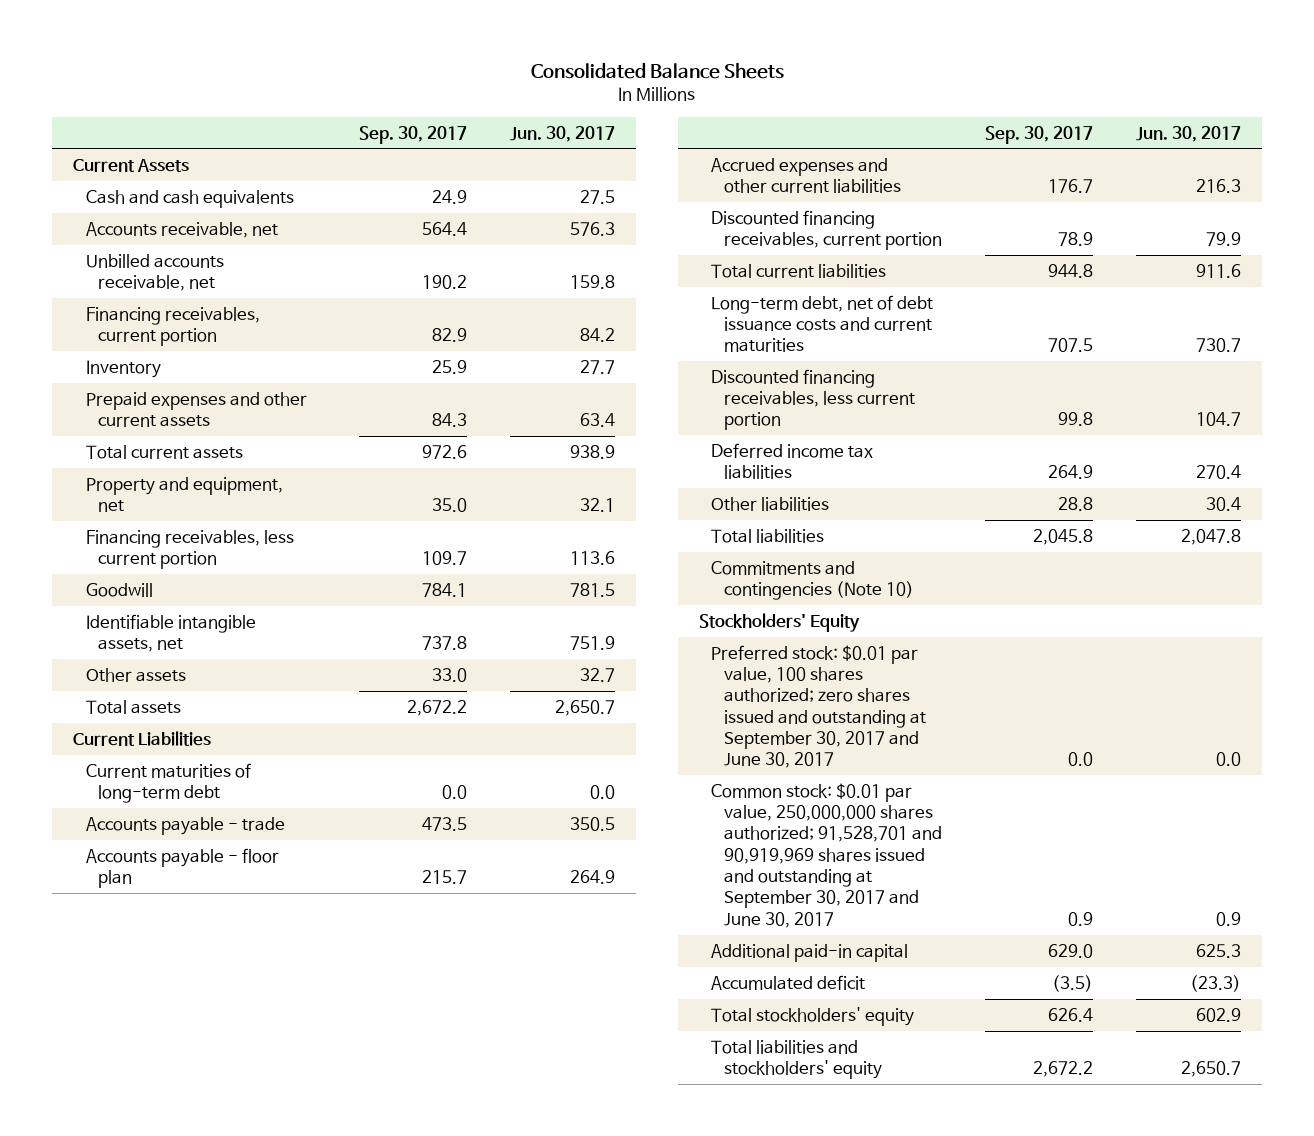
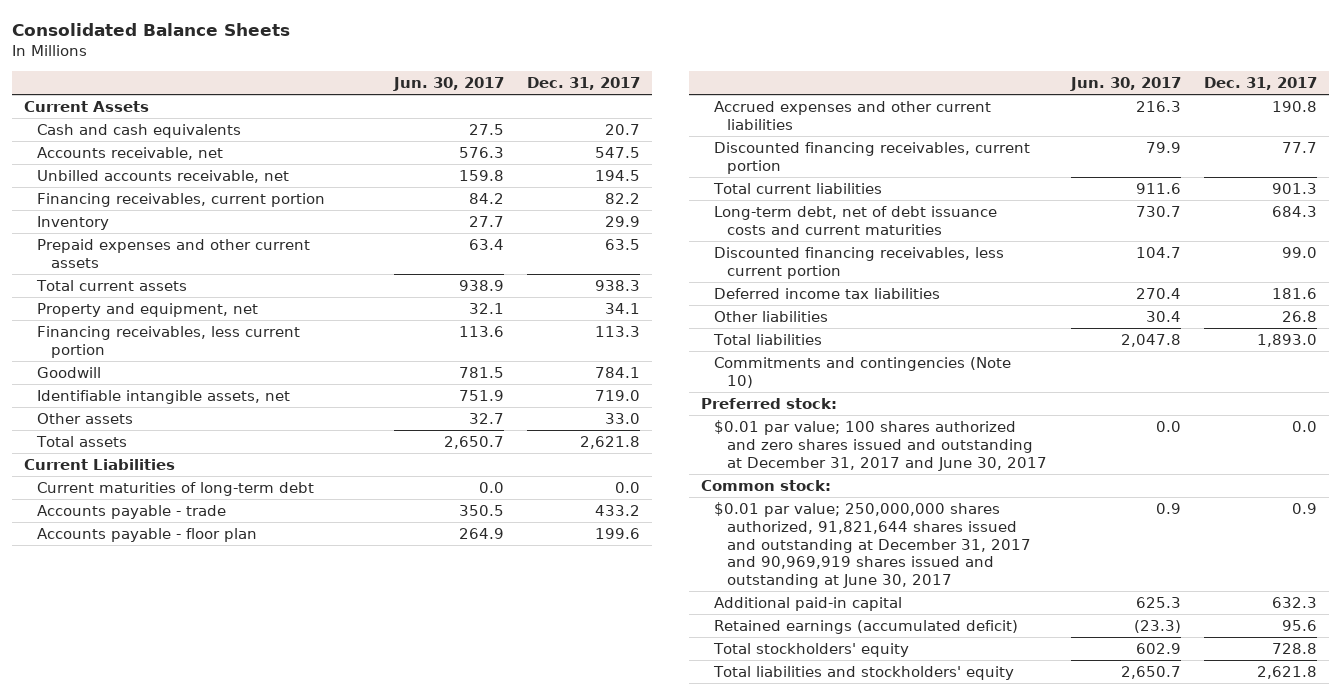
- | Sep. 30, 2017 | Jun. 30, 2017
+ | Jun. 30, 2017 | Dec. 31, 2017
- Stockholders' Equity
- Preferred stock: $0.01 par value, 100 shares authorized; zero shares issued and outstanding at September 30, 2017 and June 30, 2017 | 0.0 | 0.0
- Common stock: $0.01 par value, 250,000,000 shares authorized; 91,528,701 and 90,919,969 shares issued and outstanding at September 30, 2017 and June 30, 2017 | 0.9 | 0.9
+ Preferred stock:
+ $0.01 par value; 100 shares authorized and zero shares issued and outstanding at December 31, 2017 and June 30, 2017 | 0.0 | 0.0
+ Common stock:
+ $0.01 par value; 250,000,000 shares authorized, 91,821,644 shares issued and outstanding at December 31, 2017 and 90,969,919 shares issued and outstanding at June 30, 2017 | 0.9 | 0.9
- Accumulated deficit | (3.5) | (23.3)
+ Retained earnings (accumulated deficit) | (23.3) | 95.6

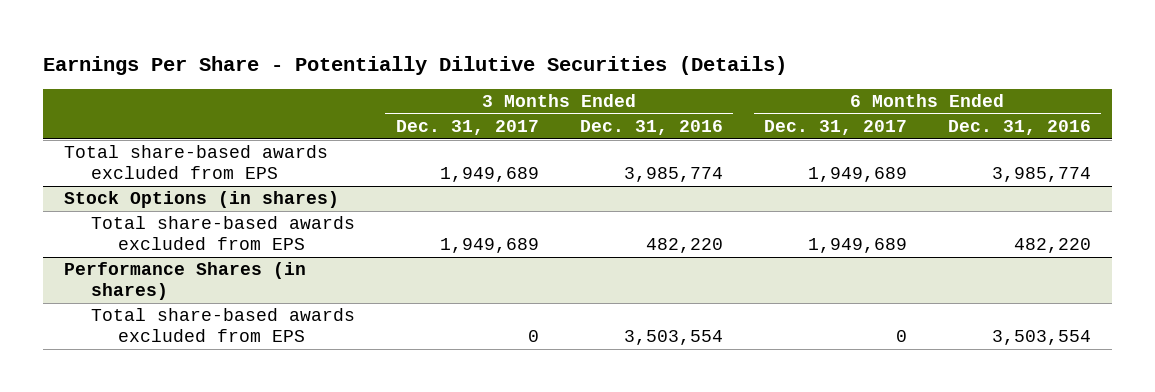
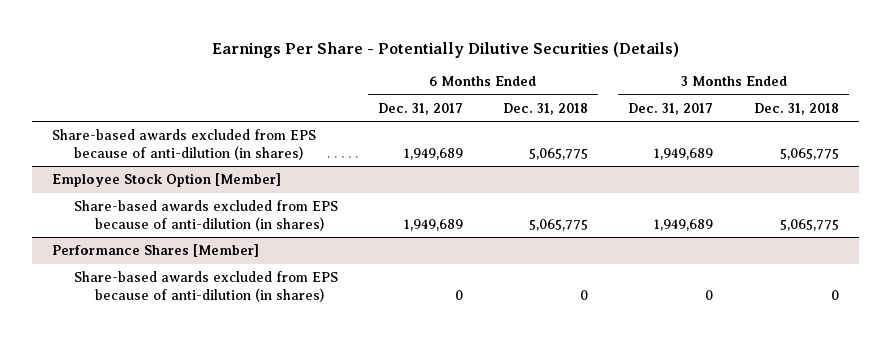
- | 3 Months Ended Dec. 31, 2017 | 3 Months Ended Dec. 31, 2016 | 6 Months Ended Dec. 31, 2017 | 6 Months Ended Dec. 31, 2016
+ | 6 Months Ended Dec. 31, 2017 | 6 Months Ended Dec. 31, 2018 | 3 Months Ended Dec. 31, 2017 | 3 Months Ended Dec. 31, 2018
- Total share-based awards excluded from EPS | 1,949,689 | 3,985,774 | 1,949,689 | 3,985,774
- Stock Options (in shares)
- Total share-based awards excluded from EPS | 1,949,689 | 482,220 | 1,949,689 | 482,220
- Performance Shares (in shares)
- Total share-based awards excluded from EPS | 0 | 3,503,554 | 0 | 3,503,554
+ Share-based awards excluded from EPS because of anti-dilution (in shares) | 1,949,689 | 5,065,775 | 1,949,689 | 5,065,775
+ Employee Stock Option [Member]
+ Share-based awards excluded from EPS because of anti-dilution (in shares) | 1,949,689 | 5,065,775 | 1,949,689 | 5,065,775
+ Performance Shares [Member]
+ Share-based awards excluded from EPS because of anti-dilution (in shares) | 0 | 0 | 0 | 0

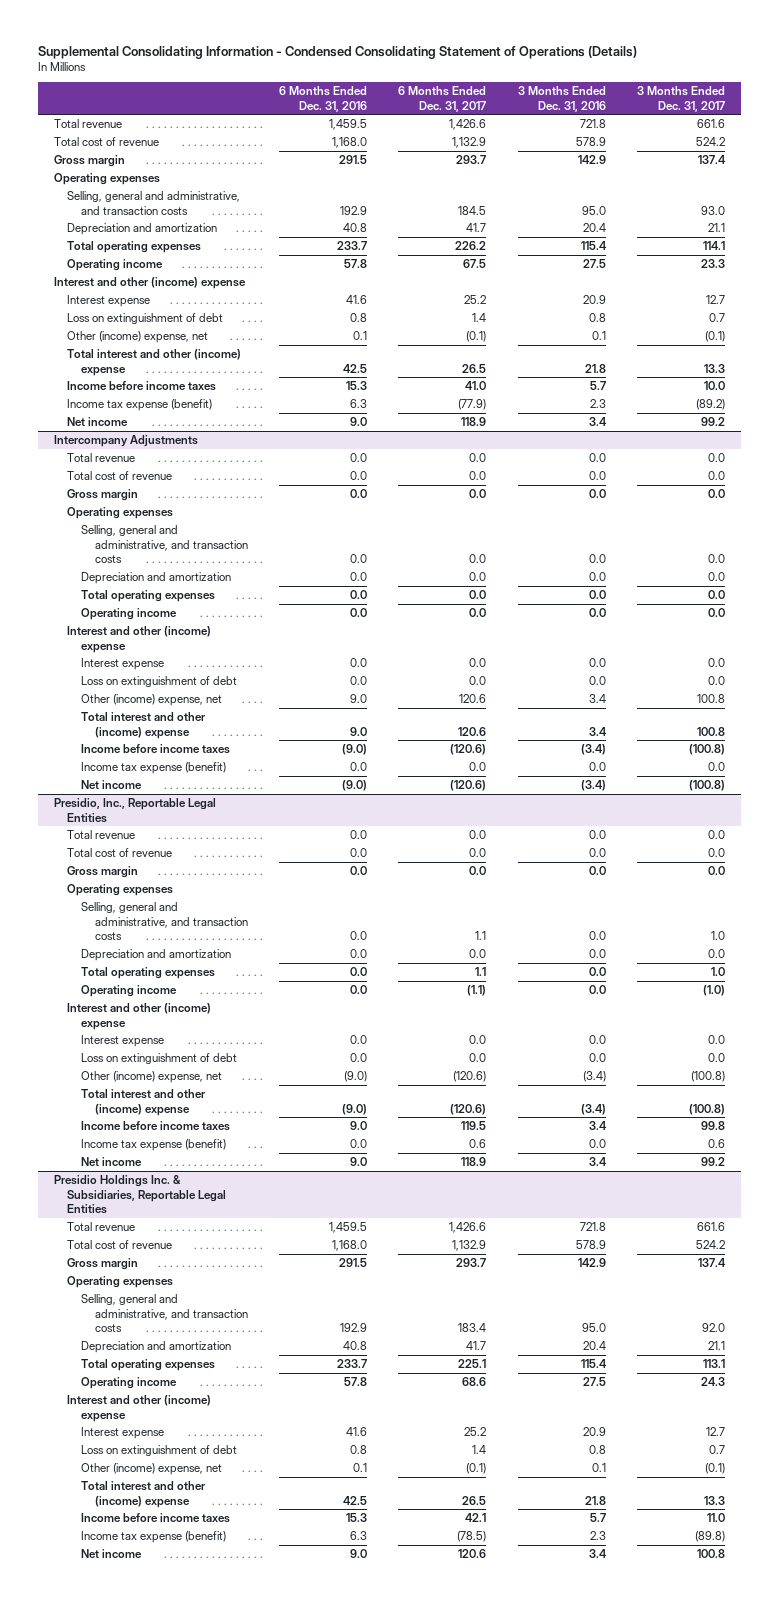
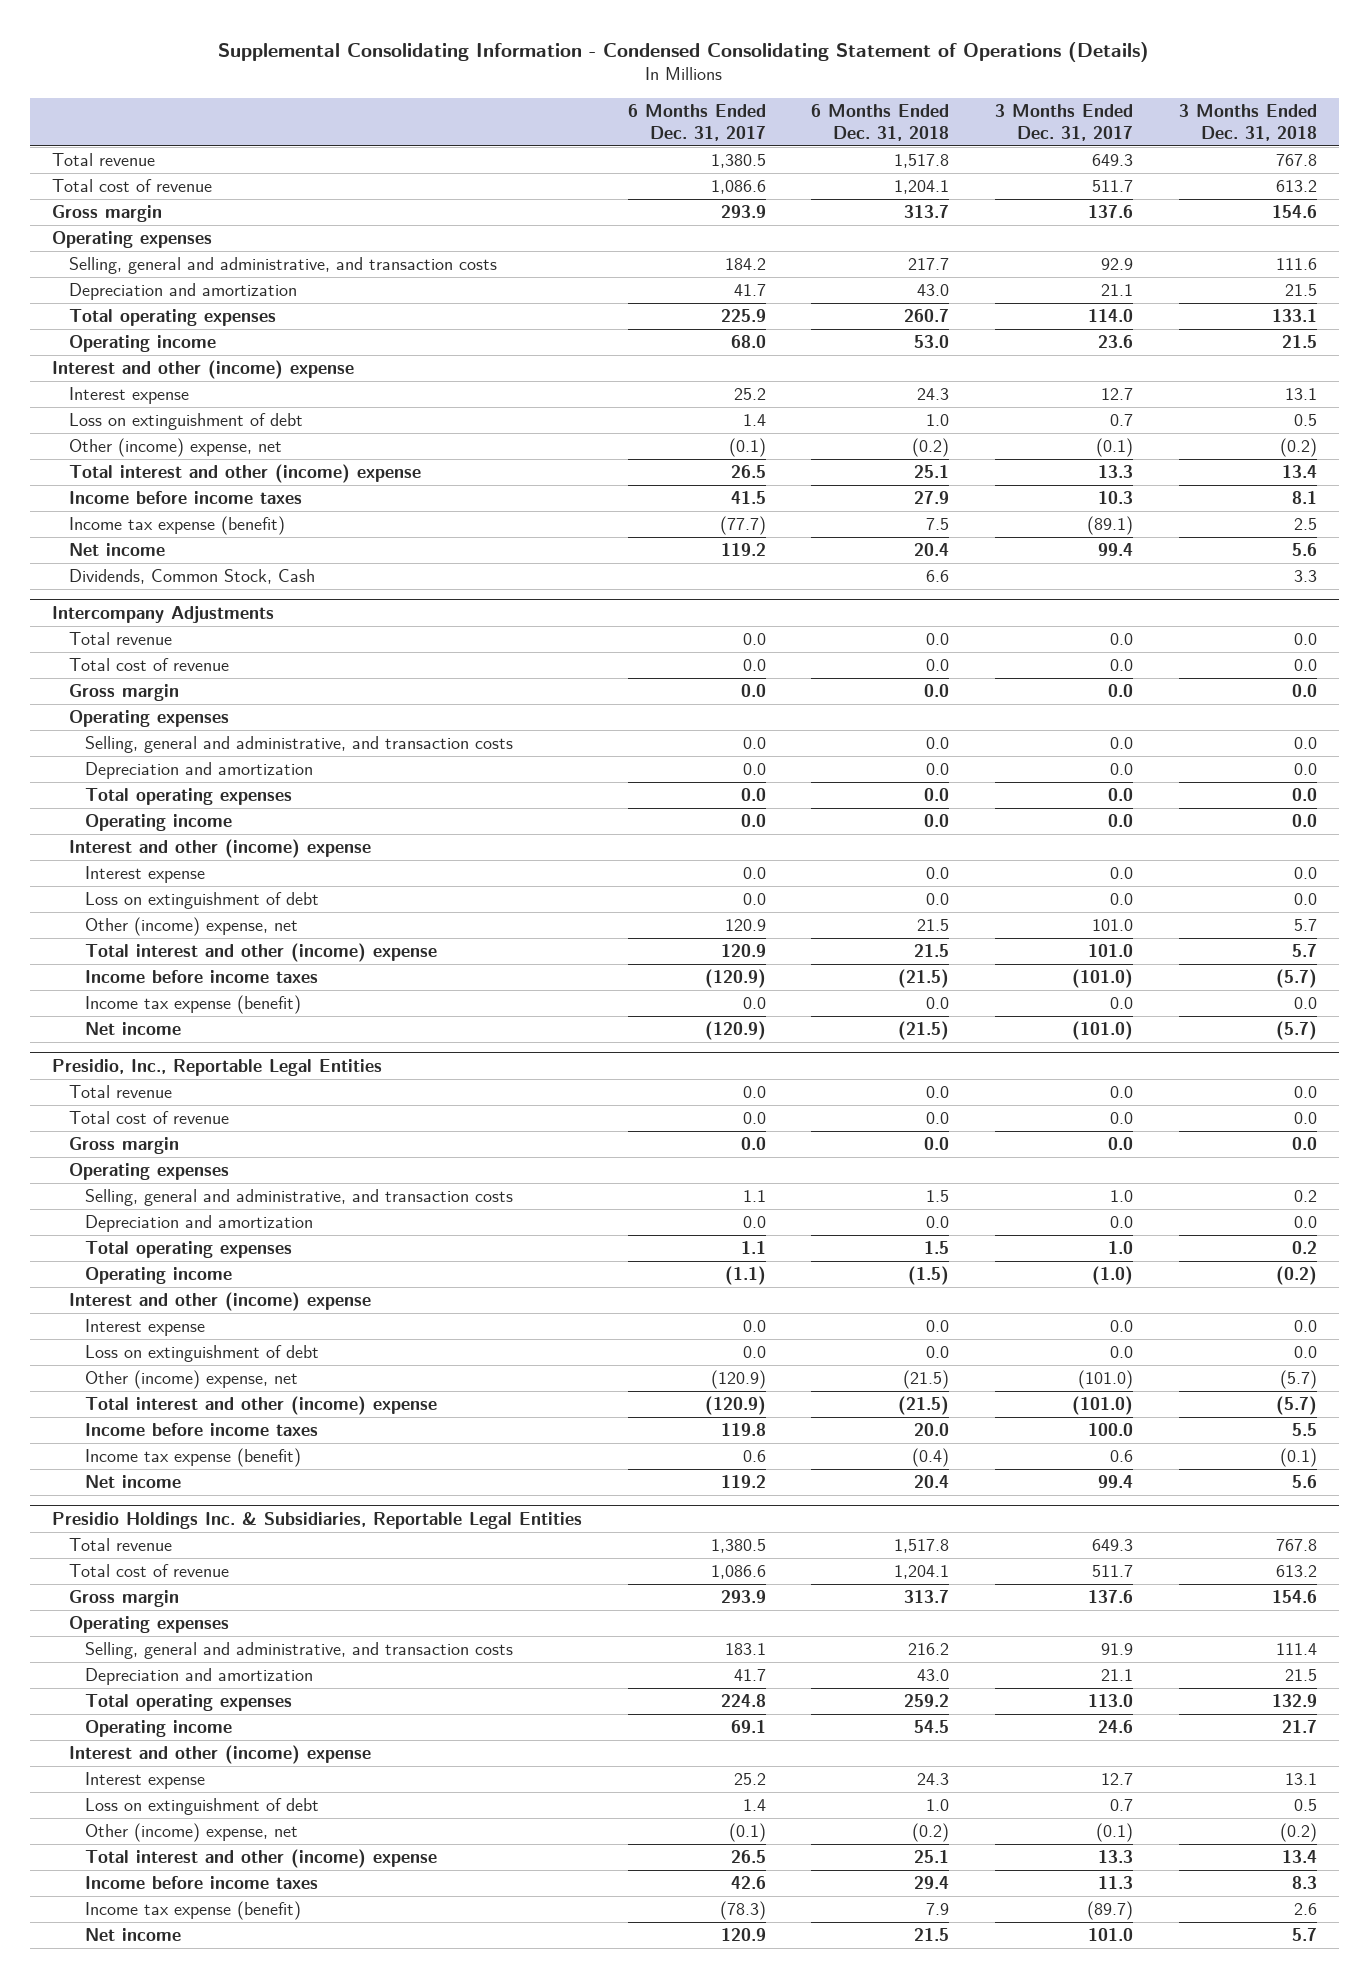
- | 6 Months Ended Dec. 31, 2016 | 6 Months Ended Dec. 31, 2017 | 3 Months Ended Dec. 31, 2016 | 3 Months Ended Dec. 31, 2017
+ | 6 Months Ended Dec. 31, 2017 | 6 Months Ended Dec. 31, 2018 | 3 Months Ended Dec. 31, 2017 | 3 Months Ended Dec. 31, 2018
- Total revenue | 1,459.5 | 1,426.6 | 721.8 | 661.6
- Total cost of revenue | 1,168.0 | 1,132.9 | 578.9 | 524.2
- Gross margin | 291.5 | 293.7 | 142.9 | 137.4
+ Total revenue | 1,380.5 | 1,517.8 | 649.3 | 767.8
+ Total cost of revenue | 1,086.6 | 1,204.1 | 511.7 | 613.2
+ Gross margin | 293.9 | 313.7 | 137.6 | 154.6
- Selling, general and administrative, and transaction costs | 192.9 | 184.5 | 95.0 | 93.0
+ Selling, general and administrative, and transaction costs | 184.2 | 217.7 | 92.9 | 111.6
- Total operating expenses | 233.7 | 226.2 | 115.4 | 114.1
- Operating income | 57.8 | 67.5 | 27.5 | 23.3
+ Total operating expenses | 225.9 | 260.7 | 114.0 | 133.1
+ Operating income | 68.0 | 53.0 | 23.6 | 21.5
- Income before income taxes | 15.3 | 41.0 | 5.7 | 10.0
- Income tax expense (benefit) | 6.3 | (77.9) | 2.3 | (89.2)
- Net income | 9.0 | 118.9 | 3.4 | 99.2
+ Income before income taxes | 41.5 | 27.9 | 10.3 | 8.1
+ Income tax expense (benefit) | (77.7) | 7.5 | (89.1) | 2.5
+ Net income | 119.2 | 20.4 | 99.4 | 5.6
+ Dividends, Common Stock, Cash | | 6.6 | | 3.3
@ Intercompany Adjustments
- Other (income) expense, net | 9.0 | 120.6 | 3.4 | 100.8
- Total interest and other (income) expense | 9.0 | 120.6 | 3.4 | 100.8
- Income before income taxes | (9.0) | (120.6) | (3.4) | (100.8)
+ Other (income) expense, net | 120.9 | 21.5 | 101.0 | 5.7
+ Total interest and other (income) expense | 120.9 | 21.5 | 101.0 | 5.7
+ Income before income taxes | (120.9) | (21.5) | (101.0) | (5.7)
- Net income | (9.0) | (120.6) | (3.4) | (100.8)
+ Net income | (120.9) | (21.5) | (101.0) | (5.7)
@ Presidio, Inc., Reportable Legal Entities
- Other (income) expense, net | (9.0) | (120.6) | (3.4) | (100.8)
- Total interest and other (income) expense | (9.0) | (120.6) | (3.4) | (100.8)
- Income before income taxes | 9.0 | 119.5 | 3.4 | 99.8
+ Other (income) expense, net | (120.9) | (21.5) | (101.0) | (5.7)
+ Total interest and other (income) expense | (120.9) | (21.5) | (101.0) | (5.7)
+ Income before income taxes | 119.8 | 20.0 | 100.0 | 5.5
- Net income | 9.0 | 118.9 | 3.4 | 99.2
+ Net income | 119.2 | 20.4 | 99.4 | 5.6
@ Presidio Holdings Inc. & Subsidiaries, Reportable Legal Entities
- Total revenue | 1,459.5 | 1,426.6 | 721.8 | 661.6
- Total cost of revenue | 1,168.0 | 1,132.9 | 578.9 | 524.2
- Gross margin | 291.5 | 293.7 | 142.9 | 137.4
+ Total revenue | 1,380.5 | 1,517.8 | 649.3 | 767.8
+ Total cost of revenue | 1,086.6 | 1,204.1 | 511.7 | 613.2
+ Gross margin | 293.9 | 313.7 | 137.6 | 154.6
- Selling, general and administrative, and transaction costs | 192.9 | 183.4 | 95.0 | 92.0
+ Selling, general and administrative, and transaction costs | 183.1 | 216.2 | 91.9 | 111.4
- Total operating expenses | 233.7 | 225.1 | 115.4 | 113.1
- Operating income | 57.8 | 68.6 | 27.5 | 24.3
+ Total operating expenses | 224.8 | 259.2 | 113.0 | 132.9
+ Operating income | 69.1 | 54.5 | 24.6 | 21.7
- Income before income taxes | 15.3 | 42.1 | 5.7 | 11.0
- Income tax expense (benefit) | 6.3 | (78.5) | 2.3 | (89.8)
- Net income | 9.0 | 120.6 | 3.4 | 100.8
+ Income before income taxes | 42.6 | 29.4 | 11.3 | 8.3
+ Income tax expense (benefit) | (78.3) | 7.9 | (89.7) | 2.6
+ Net income | 120.9 | 21.5 | 101.0 | 5.7

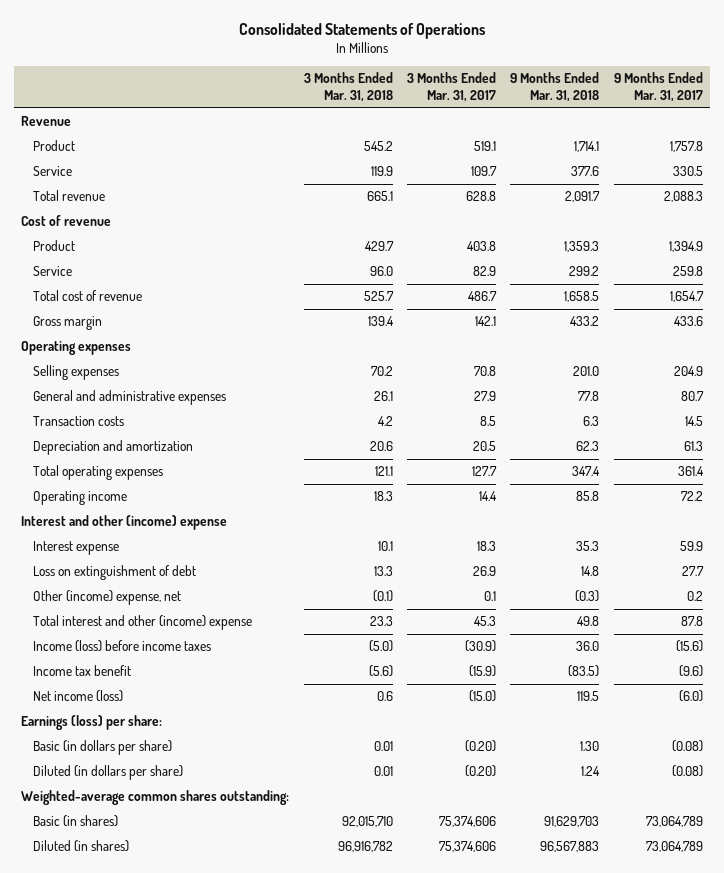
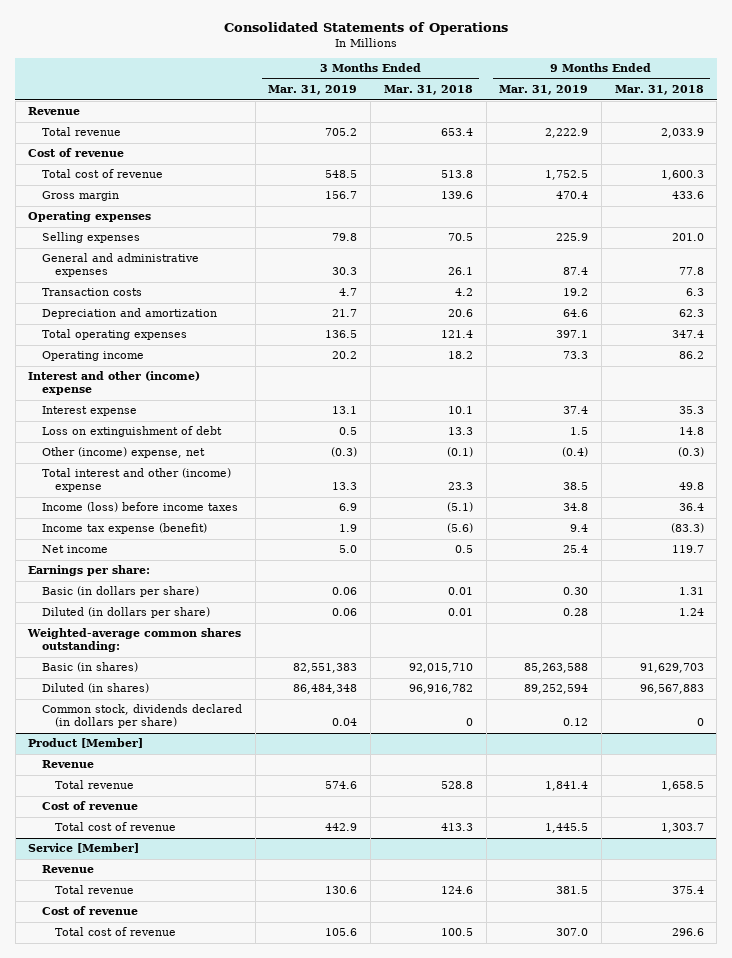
- | 3 Months Ended Mar. 31, 2018 | 3 Months Ended Mar. 31, 2017 | 9 Months Ended Mar. 31, 2018 | 9 Months Ended Mar. 31, 2017
+ | 3 Months Ended Mar. 31, 2019 | 3 Months Ended Mar. 31, 2018 | 9 Months Ended Mar. 31, 2019 | 9 Months Ended Mar. 31, 2018
- Product | 545.2 | 519.1 | 1,714.1 | 1,757.8
- Service | 119.9 | 109.7 | 377.6 | 330.5
- Total revenue | 665.1 | 628.8 | 2,091.7 | 2,088.3
+ Total revenue | 705.2 | 653.4 | 2,222.9 | 2,033.9
- Product | 429.7 | 403.8 | 1,359.3 | 1,394.9
- Service | 96.0 | 82.9 | 299.2 | 259.8
- Total cost of revenue | 525.7 | 486.7 | 1,658.5 | 1,654.7
- Gross margin | 139.4 | 142.1 | 433.2 | 433.6
+ Total cost of revenue | 548.5 | 513.8 | 1,752.5 | 1,600.3
+ Gross margin | 156.7 | 139.6 | 470.4 | 433.6
- Selling expenses | 70.2 | 70.8 | 201.0 | 204.9
+ Selling expenses | 79.8 | 70.5 | 225.9 | 201.0
- Total operating expenses | 121.1 | 127.7 | 347.4 | 361.4
- Operating income | 18.3 | 14.4 | 85.8 | 72.2
+ Total operating expenses | 136.5 | 121.4 | 397.1 | 347.4
+ Operating income | 20.2 | 18.2 | 73.3 | 86.2
- Income (loss) before income taxes | (5.0) | (30.9) | 36.0 | (15.6)
- Income tax benefit | (5.6) | (15.9) | (83.5) | (9.6)
- Net income (loss) | 0.6 | (15.0) | 119.5 | (6.0)
- Earnings (loss) per share:
- Basic (in dollars per share) | 0.01 | (0.20) | 1.30 | (0.08)
+ Income (loss) before income taxes | 6.9 | (5.1) | 34.8 | 36.4
+ Income tax expense (benefit) | 1.9 | (5.6) | 9.4 | (83.3)
+ Net income | 5.0 | 0.5 | 25.4 | 119.7
+ Earnings per share:
+ Basic (in dollars per share) | 0.06 | 0.01 | 0.30 | 1.31
+ Common stock, dividends declared (in dollars per share) | 0.04 | 0 | 0.12 | 0
+ Product [Member]
+ Revenue
+ Total revenue | 574.6 | 528.8 | 1,841.4 | 1,658.5
+ Cost of revenue
+ Total cost of revenue | 442.9 | 413.3 | 1,445.5 | 1,303.7
+ Service [Member]
+ Revenue
+ Total revenue | 130.6 | 124.6 | 381.5 | 375.4
+ Cost of revenue
+ Total cost of revenue | 105.6 | 100.5 | 307.0 | 296.6

